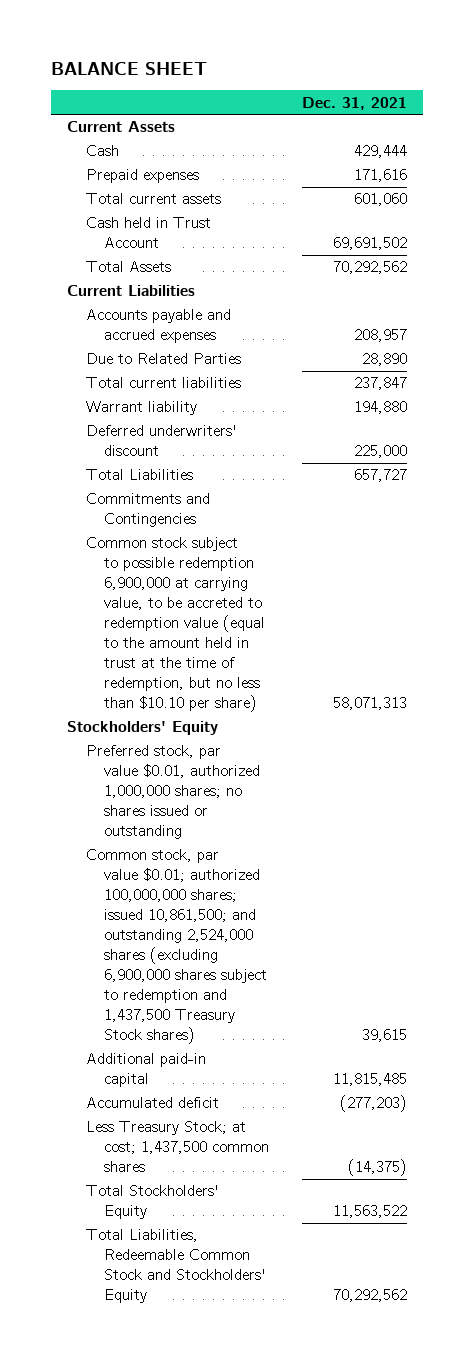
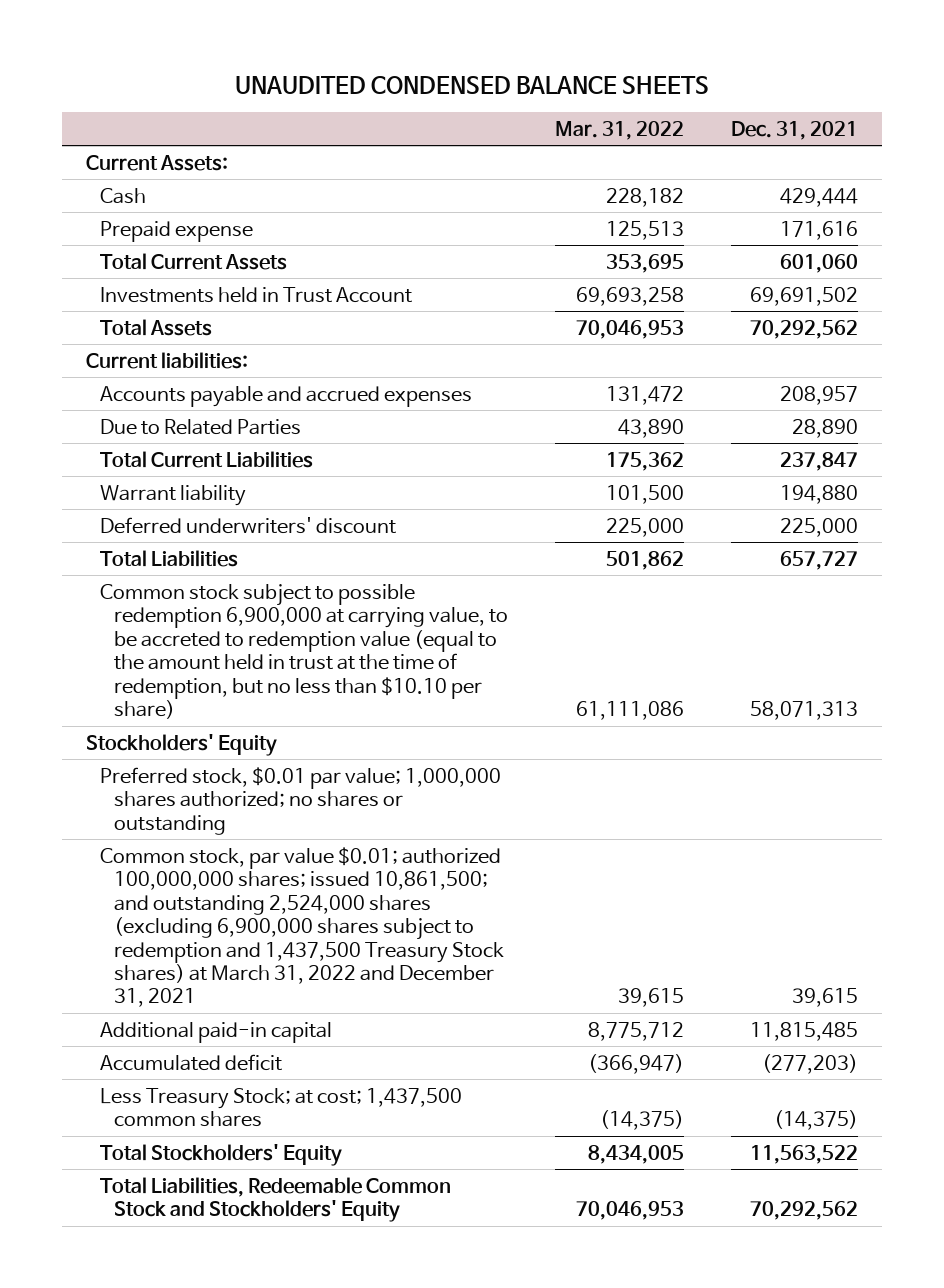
- BALANCE SHEET
+ UNAUDITED CONDENSED BALANCE SHEETS
- | Dec. 31, 2021
+ | Mar. 31, 2022 | Dec. 31, 2021
- Current Assets
+ Current Assets:
- Prepaid expenses | 171,616
- Total current assets | 601,060
- Cash held in Trust Account | 69,691,502
+ Prepaid expense | 125,513 | 171,616
+ Total Current Assets | 353,695 | 601,060
+ Investments held in Trust Account | 69,693,258 | 69,691,502
- Current Liabilities
+ Current liabilities:
- Total current liabilities | 237,847
+ Total Current Liabilities | 175,362 | 237,847
- Commitments and Contingencies
- Preferred stock, par value $0.01, authorized 1,000,000 shares; no shares issued or outstanding
- Common stock, par value $0.01; authorized 100,000,000 shares; issued 10,861,500; and outstanding 2,524,000 shares (excluding 6,900,000 shares subject to redemption and 1,437,500 Treasury Stock shares) | 39,615
+ Preferred stock, $0.01 par value; 1,000,000 shares authorized; no shares or outstanding
+ Common stock, par value $0.01; authorized 100,000,000 shares; issued 10,861,500; and outstanding 2,524,000 shares (excluding 6,900,000 shares subject to redemption and 1,437,500 Treasury Stock shares) at March 31, 2022 and December 31, 2021 | 39,615 | 39,615

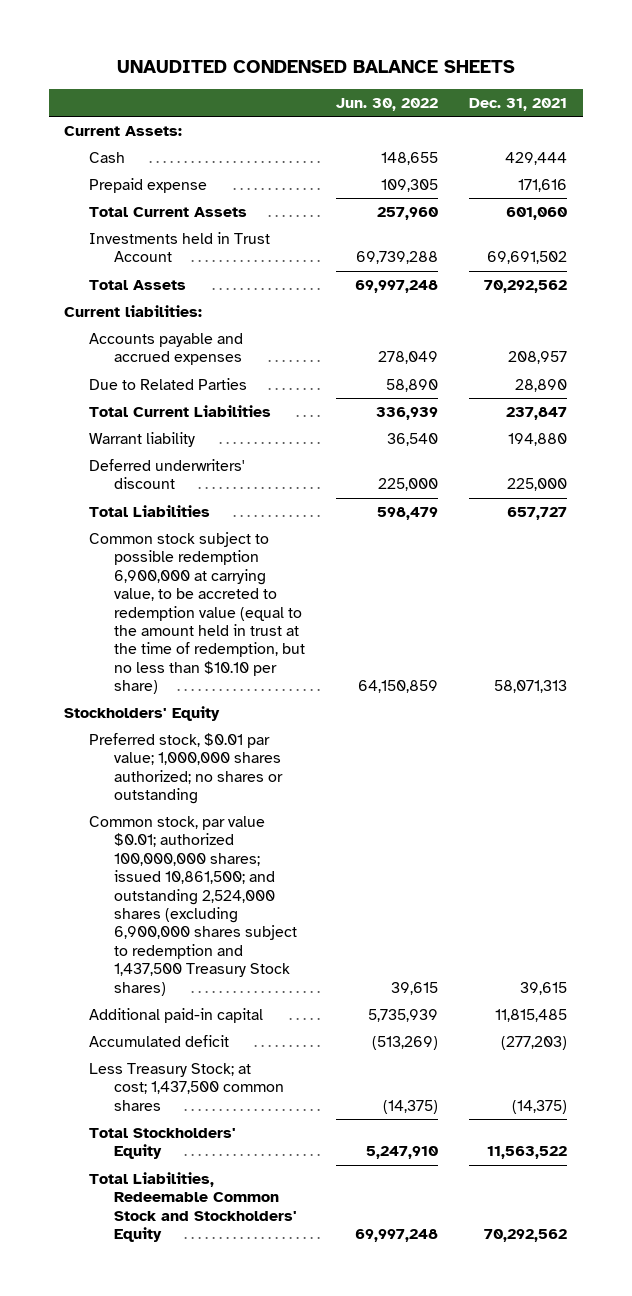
- | Mar. 31, 2022 | Dec. 31, 2021
+ | Jun. 30, 2022 | Dec. 31, 2021
- Common stock, par value $0.01; authorized 100,000,000 shares; issued 10,861,500; and outstanding 2,524,000 shares (excluding 6,900,000 shares subject to redemption and 1,437,500 Treasury Stock shares) at March 31, 2022 and December 31, 2021 | 39,615 | 39,615
+ Common stock, par value $0.01; authorized 100,000,000 shares; issued 10,861,500; and outstanding 2,524,000 shares (excluding 6,900,000 shares subject to redemption and 1,437,500 Treasury Stock shares) | 39,615 | 39,615

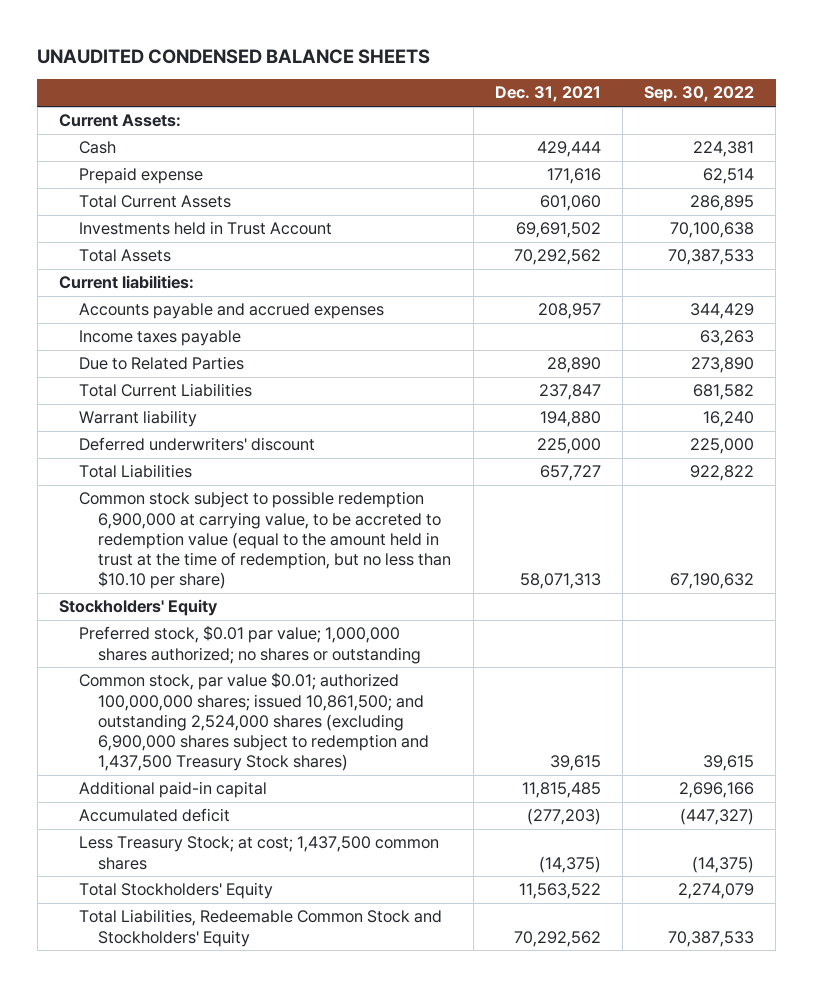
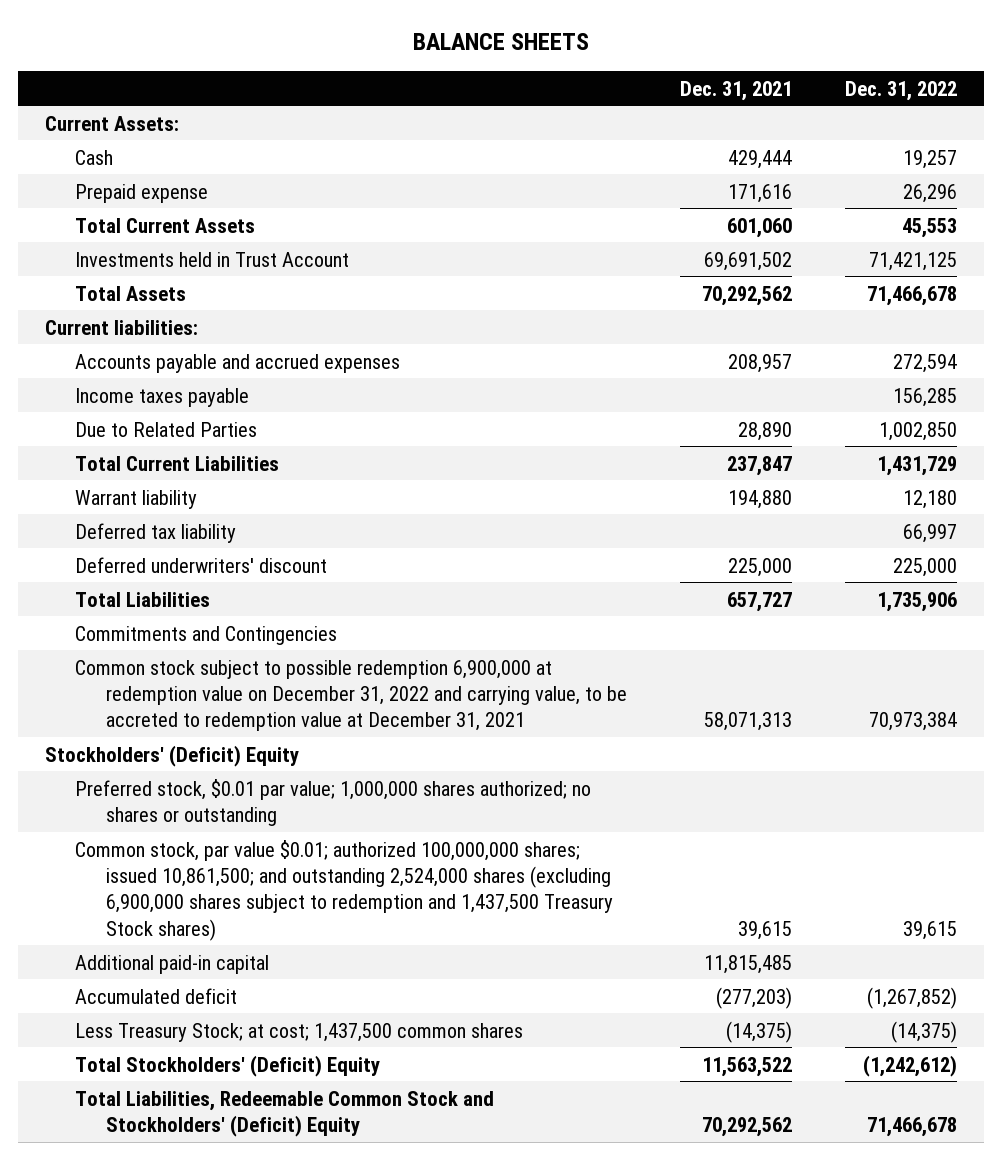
- UNAUDITED CONDENSED BALANCE SHEETS
+ BALANCE SHEETS
- | Dec. 31, 2021 | Sep. 30, 2022
+ | Dec. 31, 2021 | Dec. 31, 2022
+ Deferred tax liability | | 66,997
- Common stock subject to possible redemption 6,900,000 at carrying value, to be accreted to redemption value (equal to the amount held in trust at the time of redemption, but no less than $10.10 per share) | 58,071,313 | 67,190,632
- Stockholders' Equity
+ Commitments and Contingencies
+ Common stock subject to possible redemption 6,900,000 at redemption value on December 31, 2022 and carrying value, to be accreted to redemption value at December 31, 2021 | 58,071,313 | 70,973,384
+ Stockholders' (Deficit) Equity
- Total Stockholders' Equity | 11,563,522 | 2,274,079
- Total Liabilities, Redeemable Common Stock and Stockholders' Equity | 70,292,562 | 70,387,533
+ Total Stockholders' (Deficit) Equity | 11,563,522 | (1,242,612)
+ Total Liabilities, Redeemable Common Stock and Stockholders' (Deficit) Equity | 70,292,562 | 71,466,678

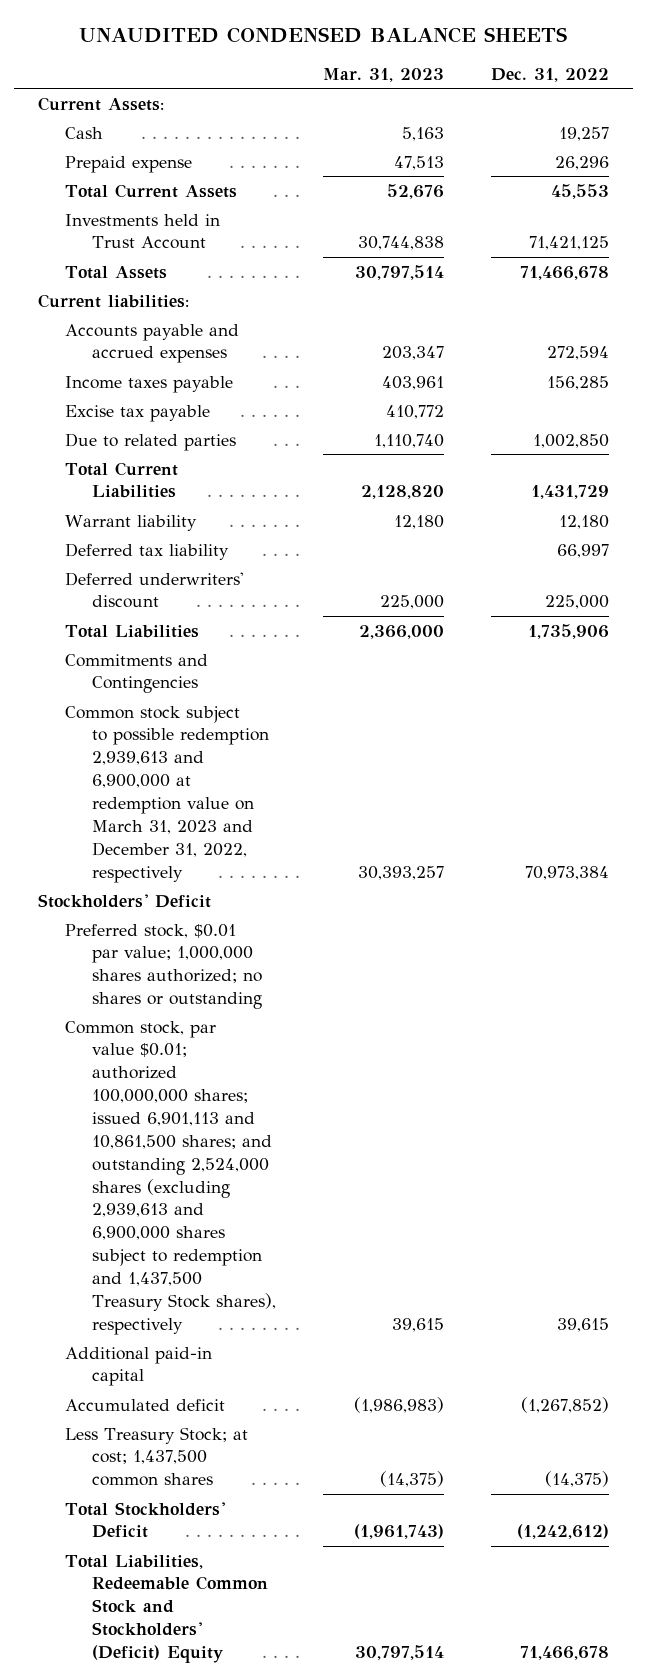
- BALANCE SHEETS
+ UNAUDITED CONDENSED BALANCE SHEETS
- | Dec. 31, 2021 | Dec. 31, 2022
+ | Mar. 31, 2023 | Dec. 31, 2022
- Due to Related Parties | 28,890 | 1,002,850
+ Excise tax payable | 410,772 |
+ Due to related parties | 1,110,740 | 1,002,850
- Common stock subject to possible redemption 6,900,000 at redemption value on December 31, 2022 and carrying value, to be accreted to redemption value at December 31, 2021 | 58,071,313 | 70,973,384
- Stockholders' (Deficit) Equity
+ Common stock subject to possible redemption 2,939,613 and 6,900,000 at redemption value on March 31, 2023 and December 31, 2022, respectively | 30,393,257 | 70,973,384
+ Stockholders' Deficit
- Common stock, par value $0.01; authorized 100,000,000 shares; issued 10,861,500; and outstanding 2,524,000 shares (excluding 6,900,000 shares subject to redemption and 1,437,500 Treasury Stock shares) | 39,615 | 39,615
+ Common stock, par value $0.01; authorized 100,000,000 shares; issued 6,901,113 and 10,861,500 shares; and outstanding 2,524,000 shares (excluding 2,939,613 and 6,900,000 shares subject to redemption and 1,437,500 Treasury Stock shares), respectively | 39,615 | 39,615
- Total Stockholders' (Deficit) Equity | 11,563,522 | (1,242,612)
+ Total Stockholders' Deficit | (1,961,743) | (1,242,612)

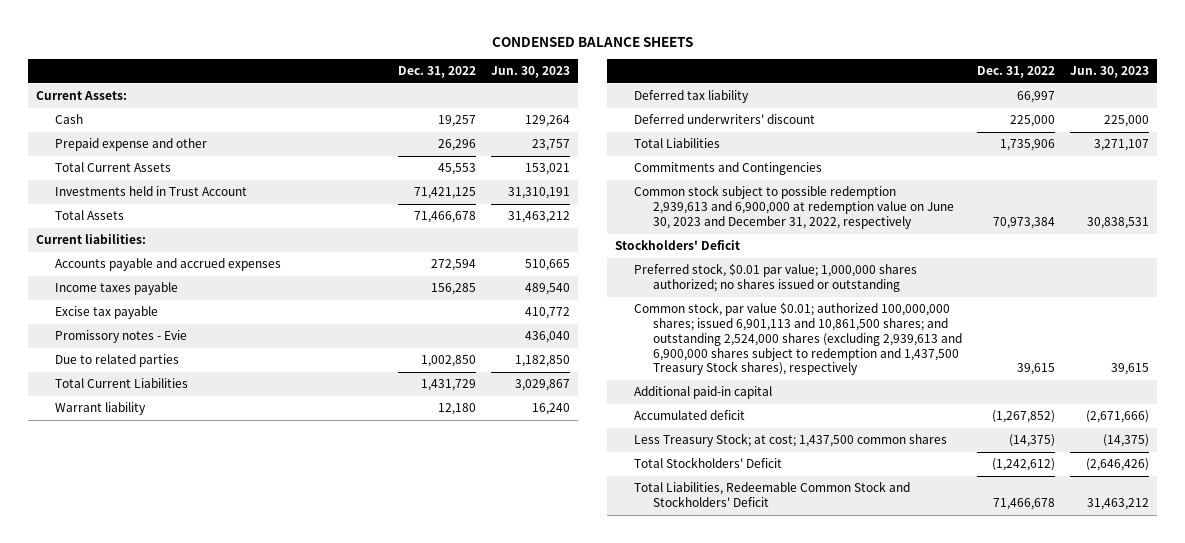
- UNAUDITED CONDENSED BALANCE SHEETS
+ CONDENSED BALANCE SHEETS
- | Mar. 31, 2023 | Dec. 31, 2022
+ | Dec. 31, 2022 | Jun. 30, 2023
- Prepaid expense | 47,513 | 26,296
+ Prepaid expense and other | 26,296 | 23,757
+ Promissory notes - Evie | | 436,040
- Common stock subject to possible redemption 2,939,613 and 6,900,000 at redemption value on March 31, 2023 and December 31, 2022, respectively | 30,393,257 | 70,973,384
+ Common stock subject to possible redemption 2,939,613 and 6,900,000 at redemption value on June 30, 2023 and December 31, 2022, respectively | 70,973,384 | 30,838,531
- Preferred stock, $0.01 par value; 1,000,000 shares authorized; no shares or outstanding
+ Preferred stock, $0.01 par value; 1,000,000 shares authorized; no shares issued or outstanding
- Total Liabilities, Redeemable Common Stock and Stockholders' (Deficit) Equity | 30,797,514 | 71,466,678
+ Total Liabilities, Redeemable Common Stock and Stockholders' Deficit | 71,466,678 | 31,463,212

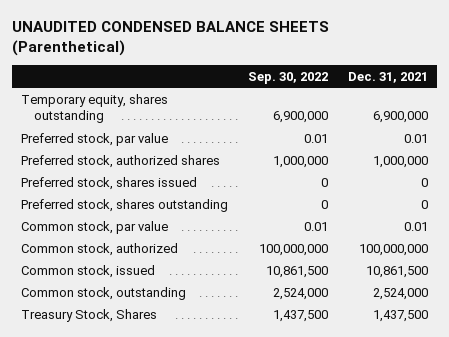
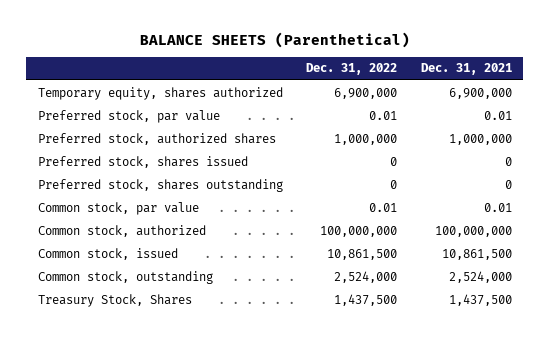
- UNAUDITED CONDENSED BALANCE SHEETS (Parenthetical)
+ BALANCE SHEETS (Parenthetical)
- | Sep. 30, 2022 | Dec. 31, 2021
+ | Dec. 31, 2022 | Dec. 31, 2021
- Temporary equity, shares outstanding | 6,900,000 | 6,900,000
+ Temporary equity, shares authorized | 6,900,000 | 6,900,000

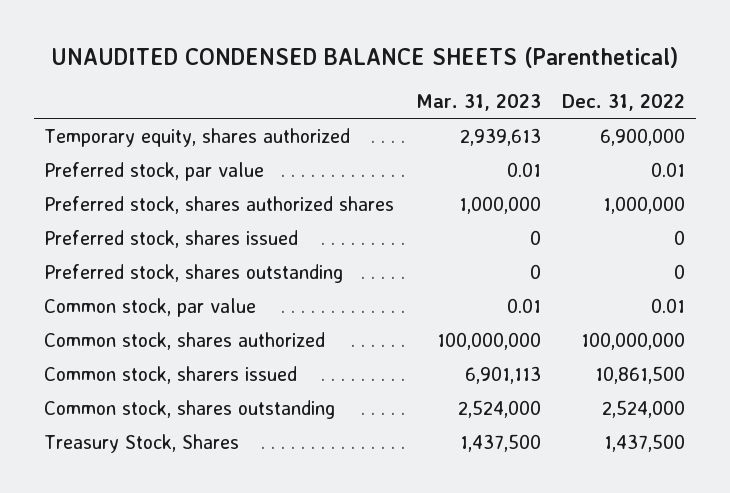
- BALANCE SHEETS (Parenthetical)
+ UNAUDITED CONDENSED BALANCE SHEETS (Parenthetical)
- | Dec. 31, 2022 | Dec. 31, 2021
+ | Mar. 31, 2023 | Dec. 31, 2022
- Preferred stock, authorized shares | 1,000,000 | 1,000,000
+ Preferred stock, shares authorized shares | 1,000,000 | 1,000,000
- Common stock, authorized | 100,000,000 | 100,000,000
- Common stock, issued | 10,861,500 | 10,861,500
- Common stock, outstanding | 2,524,000 | 2,524,000
+ Common stock, shares authorized | 100,000,000 | 100,000,000
+ Common stock, sharers issued | 6,901,113 | 10,861,500
+ Common stock, shares outstanding | 2,524,000 | 2,524,000

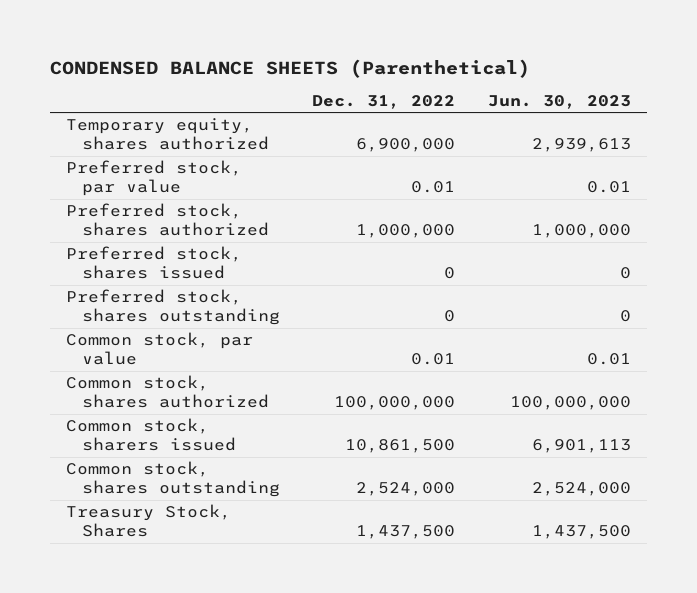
- UNAUDITED CONDENSED BALANCE SHEETS (Parenthetical)
+ CONDENSED BALANCE SHEETS (Parenthetical)
- | Mar. 31, 2023 | Dec. 31, 2022
+ | Dec. 31, 2022 | Jun. 30, 2023
- Preferred stock, shares authorized shares | 1,000,000 | 1,000,000
+ Preferred stock, shares authorized | 1,000,000 | 1,000,000

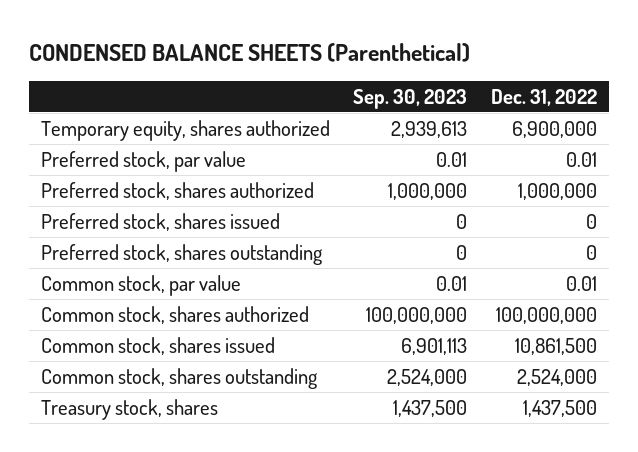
- | Dec. 31, 2022 | Jun. 30, 2023
+ | Sep. 30, 2023 | Dec. 31, 2022
- Common stock, sharers issued | 10,861,500 | 6,901,113
+ Common stock, shares issued | 6,901,113 | 10,861,500
- Treasury Stock, Shares | 1,437,500 | 1,437,500
+ Treasury stock, shares | 1,437,500 | 1,437,500

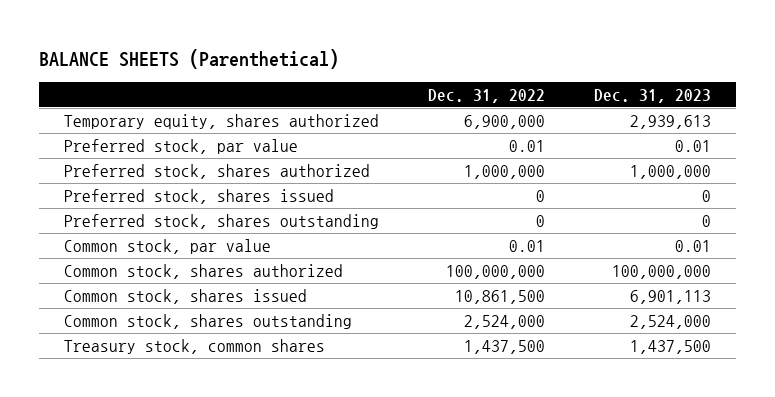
- CONDENSED BALANCE SHEETS (Parenthetical)
+ BALANCE SHEETS (Parenthetical)
- | Sep. 30, 2023 | Dec. 31, 2022
+ | Dec. 31, 2022 | Dec. 31, 2023
- Treasury stock, shares | 1,437,500 | 1,437,500
+ Treasury stock, common shares | 1,437,500 | 1,437,500

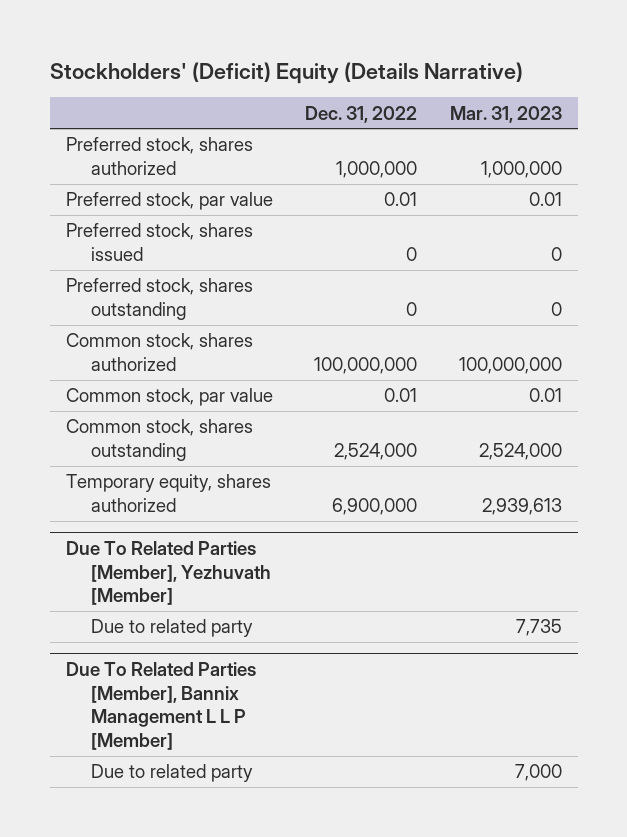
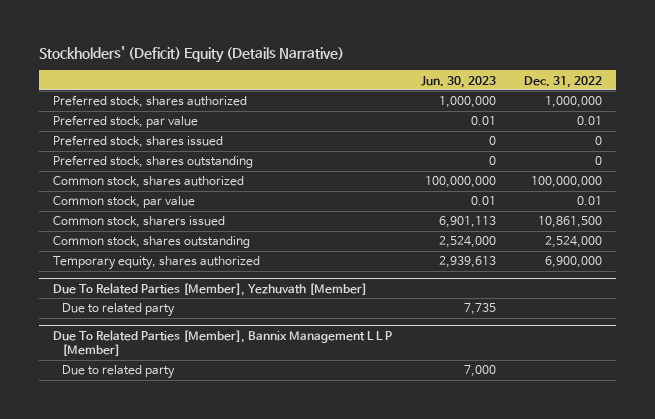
- | Dec. 31, 2022 | Mar. 31, 2023
+ | Jun. 30, 2023 | Dec. 31, 2022
+ Common stock, sharers issued | 6,901,113 | 10,861,500

